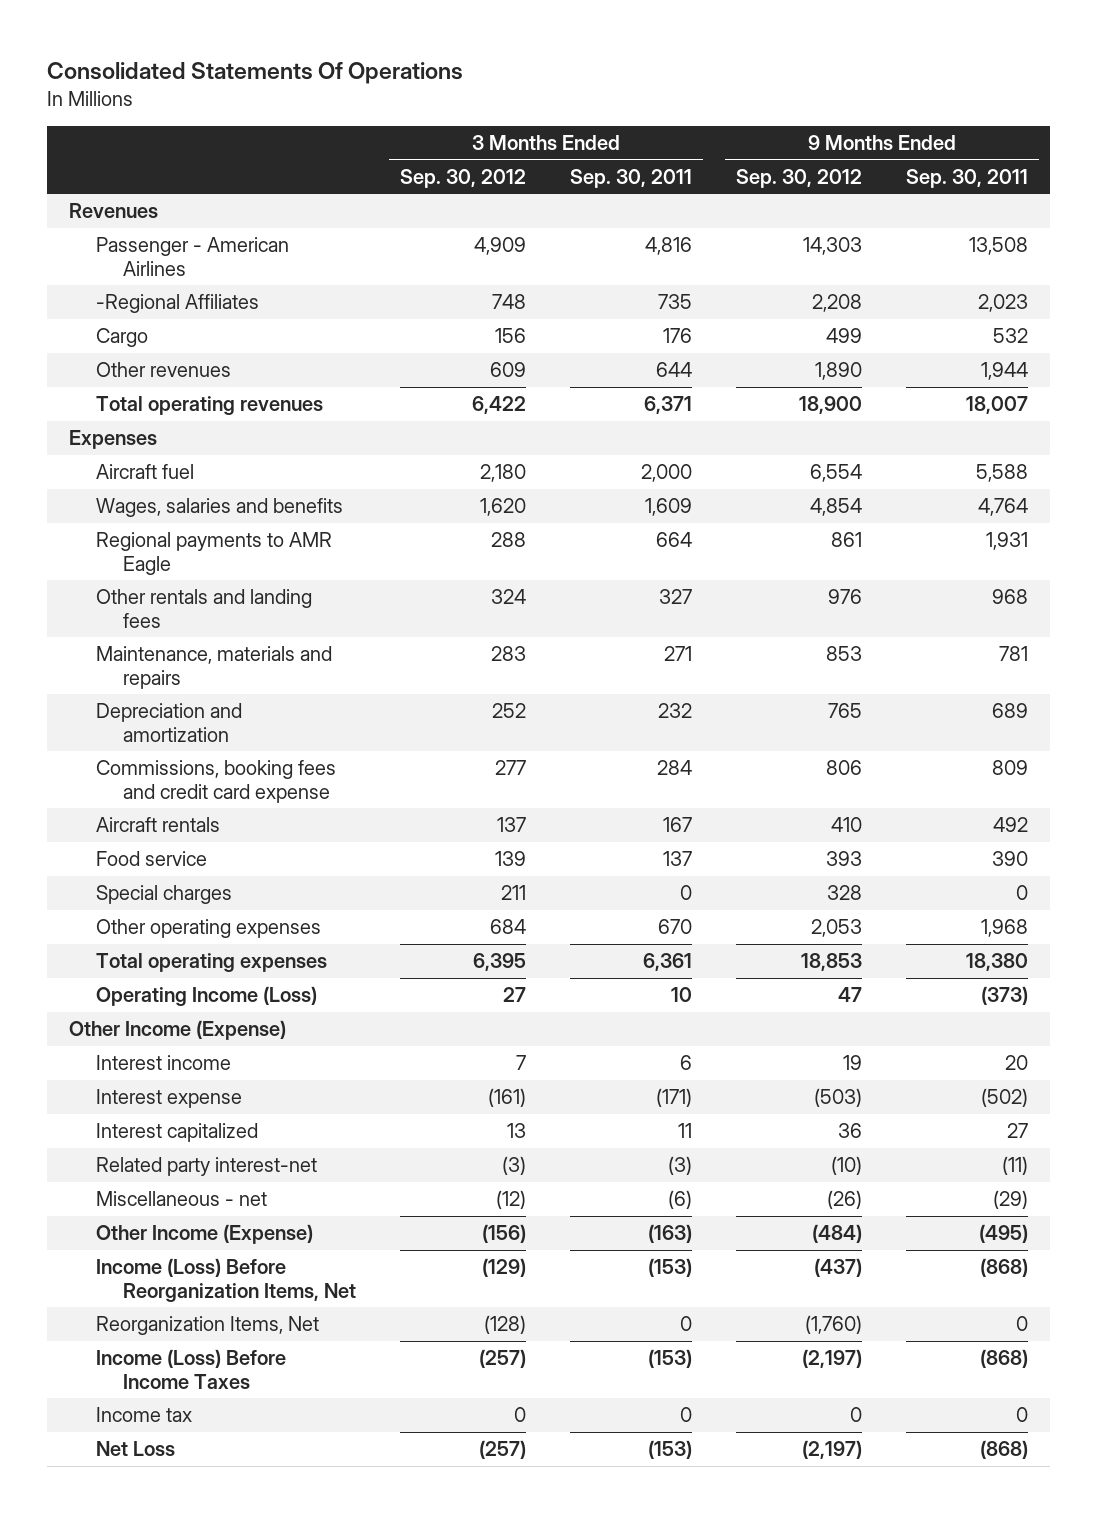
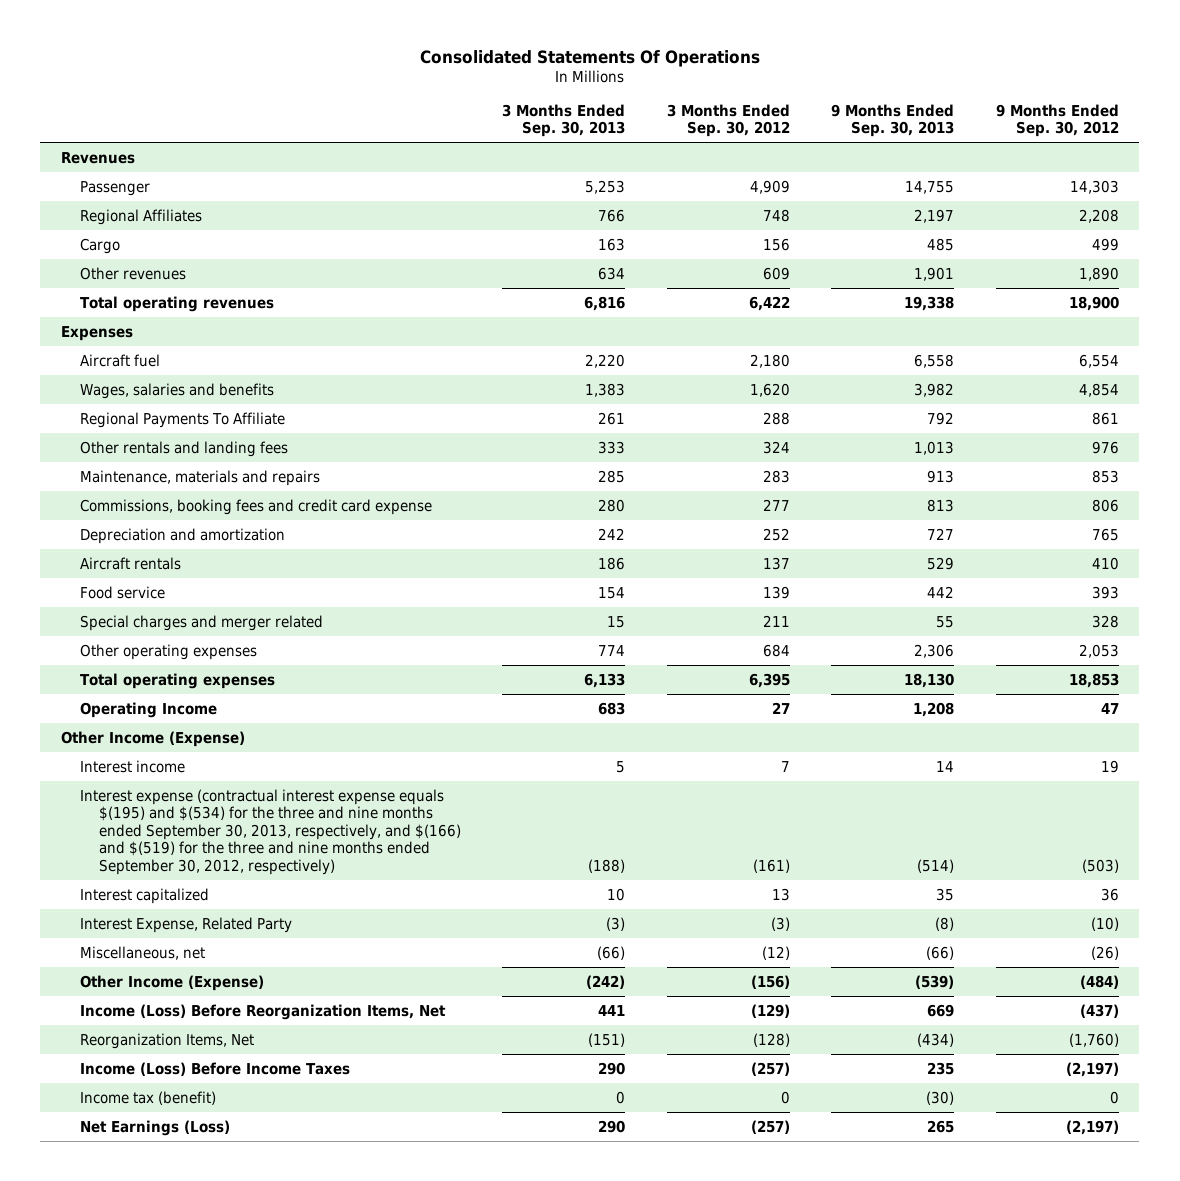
- | 3 Months Ended Sep. 30, 2012 | 3 Months Ended Sep. 30, 2011 | 9 Months Ended Sep. 30, 2012 | 9 Months Ended Sep. 30, 2011
+ | 3 Months Ended Sep. 30, 2013 | 3 Months Ended Sep. 30, 2012 | 9 Months Ended Sep. 30, 2013 | 9 Months Ended Sep. 30, 2012
- Passenger - American Airlines | 4,909 | 4,816 | 14,303 | 13,508
- -Regional Affiliates | 748 | 735 | 2,208 | 2,023
+ Passenger | 5,253 | 4,909 | 14,755 | 14,303
+ Regional Affiliates | 766 | 748 | 2,197 | 2,208
- Regional payments to AMR Eagle | 288 | 664 | 861 | 1,931
+ Regional Payments To Affiliate | 261 | 288 | 792 | 861
moved down: Depreciation and amortization | 242 | 252 | 727 | 765
- Special charges | 211 | 0 | 328 | 0
+ Special charges and merger related | 15 | 211 | 55 | 328
- Operating Income (Loss) | 27 | 10 | 47 | (373)
+ Operating Income | 683 | 27 | 1,208 | 47
- Interest expense | (161) | (171) | (503) | (502)
+ Interest expense (contractual interest expense equals $(195) and $(534) for the three and nine months ended September 30, 2013, respectively, and $(166) and $(519) for the three and nine months ended September 30, 2012, respectively) | (188) | (161) | (514) | (503)
- Related party interest-net | (3) | (3) | (10) | (11)
- Miscellaneous - net | (12) | (6) | (26) | (29)
+ Interest Expense, Related Party | (3) | (3) | (8) | (10)
+ Miscellaneous, net | (66) | (12) | (66) | (26)
- Income tax | 0 | 0 | 0 | 0
- Net Loss | (257) | (153) | (2,197) | (868)
+ Income tax (benefit) | 0 | 0 | (30) | 0
+ Net Earnings (Loss) | 290 | (257) | 265 | (2,197)

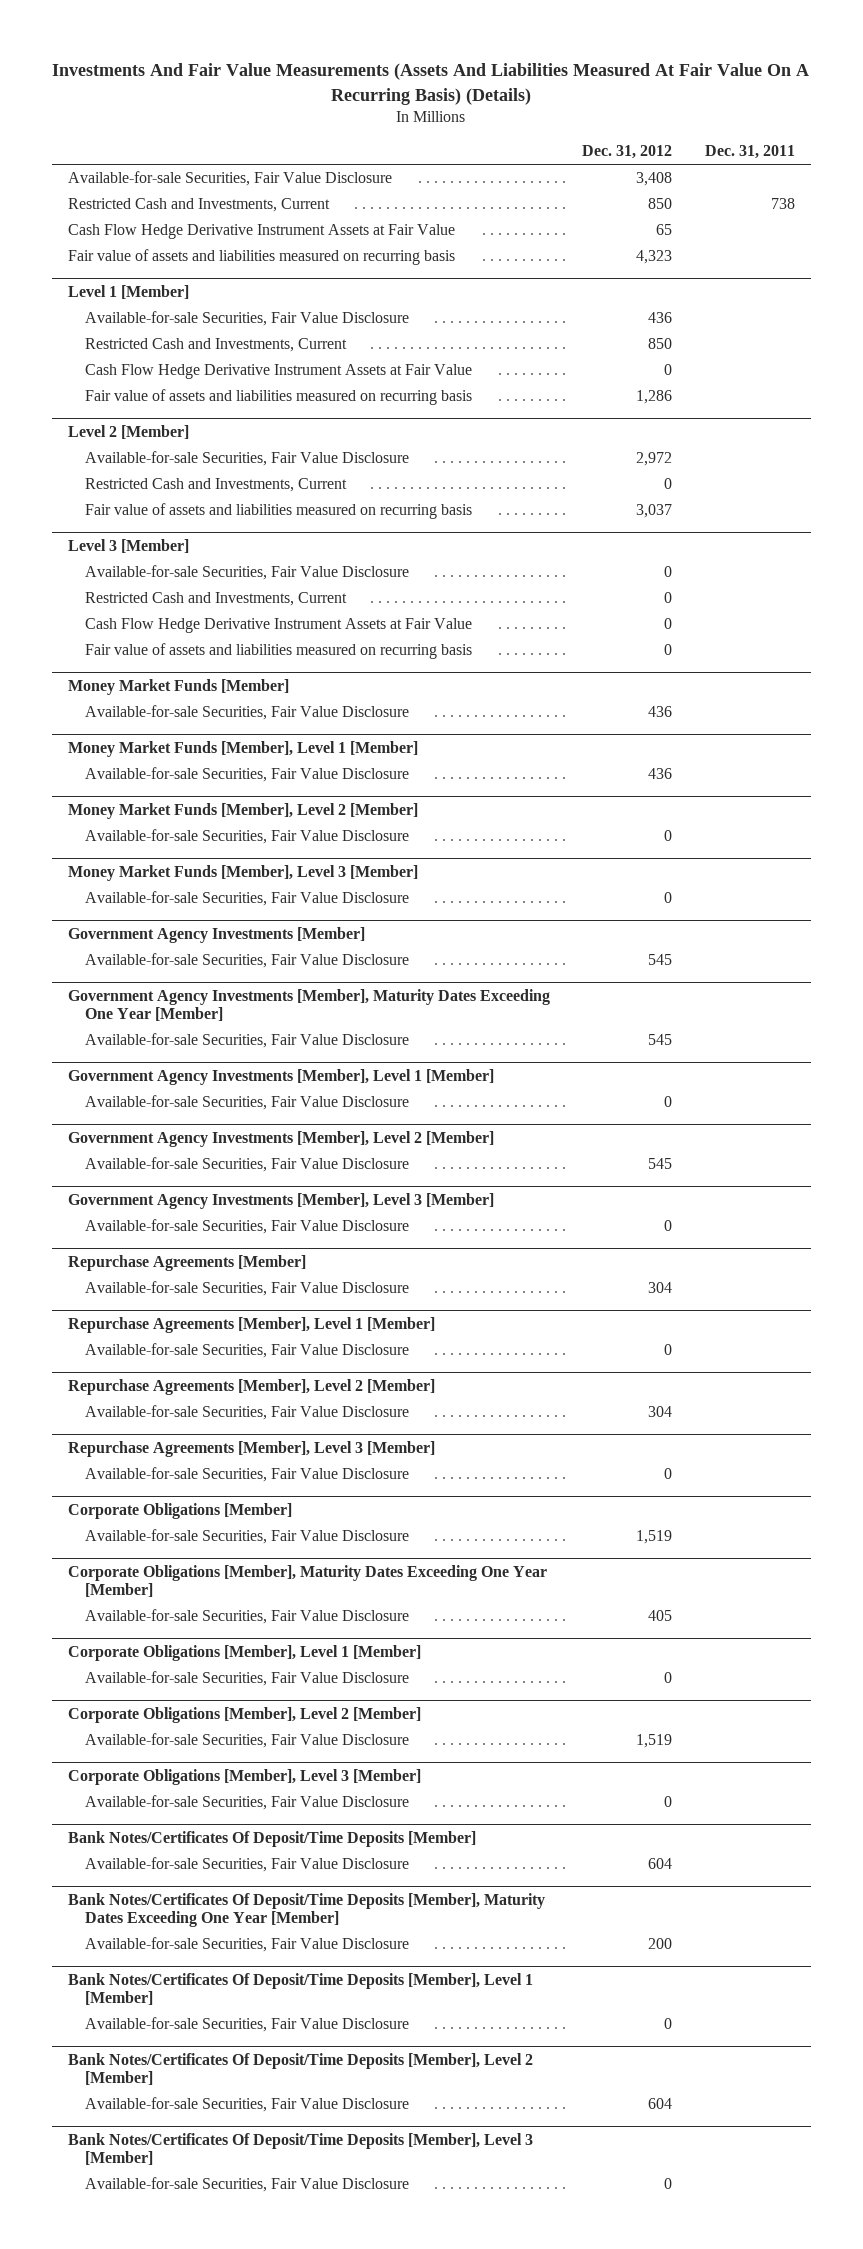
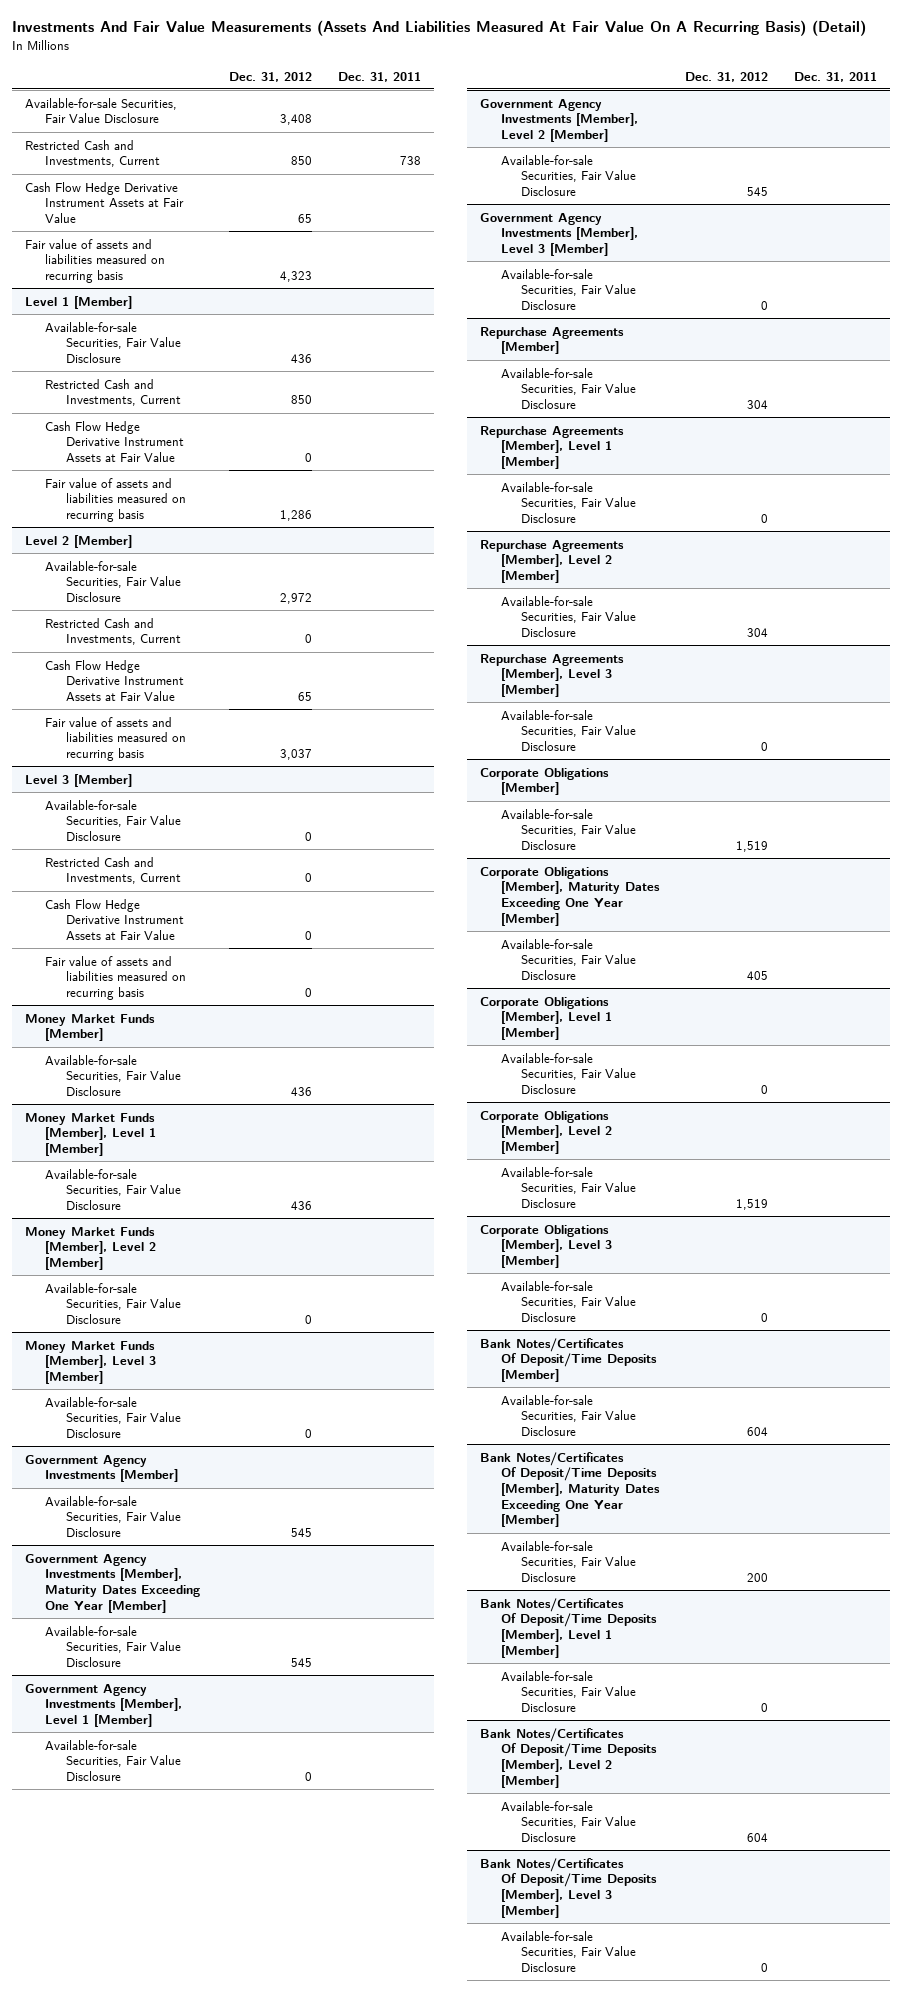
- Investments And Fair Value Measurements (Assets And Liabilities Measured At Fair Value On A Recurring Basis) (Details)
+ Investments And Fair Value Measurements (Assets And Liabilities Measured At Fair Value On A Recurring Basis) (Detail)
@ Level 2 [Member]
+ Cash Flow Hedge Derivative Instrument Assets at Fair Value | 65 |

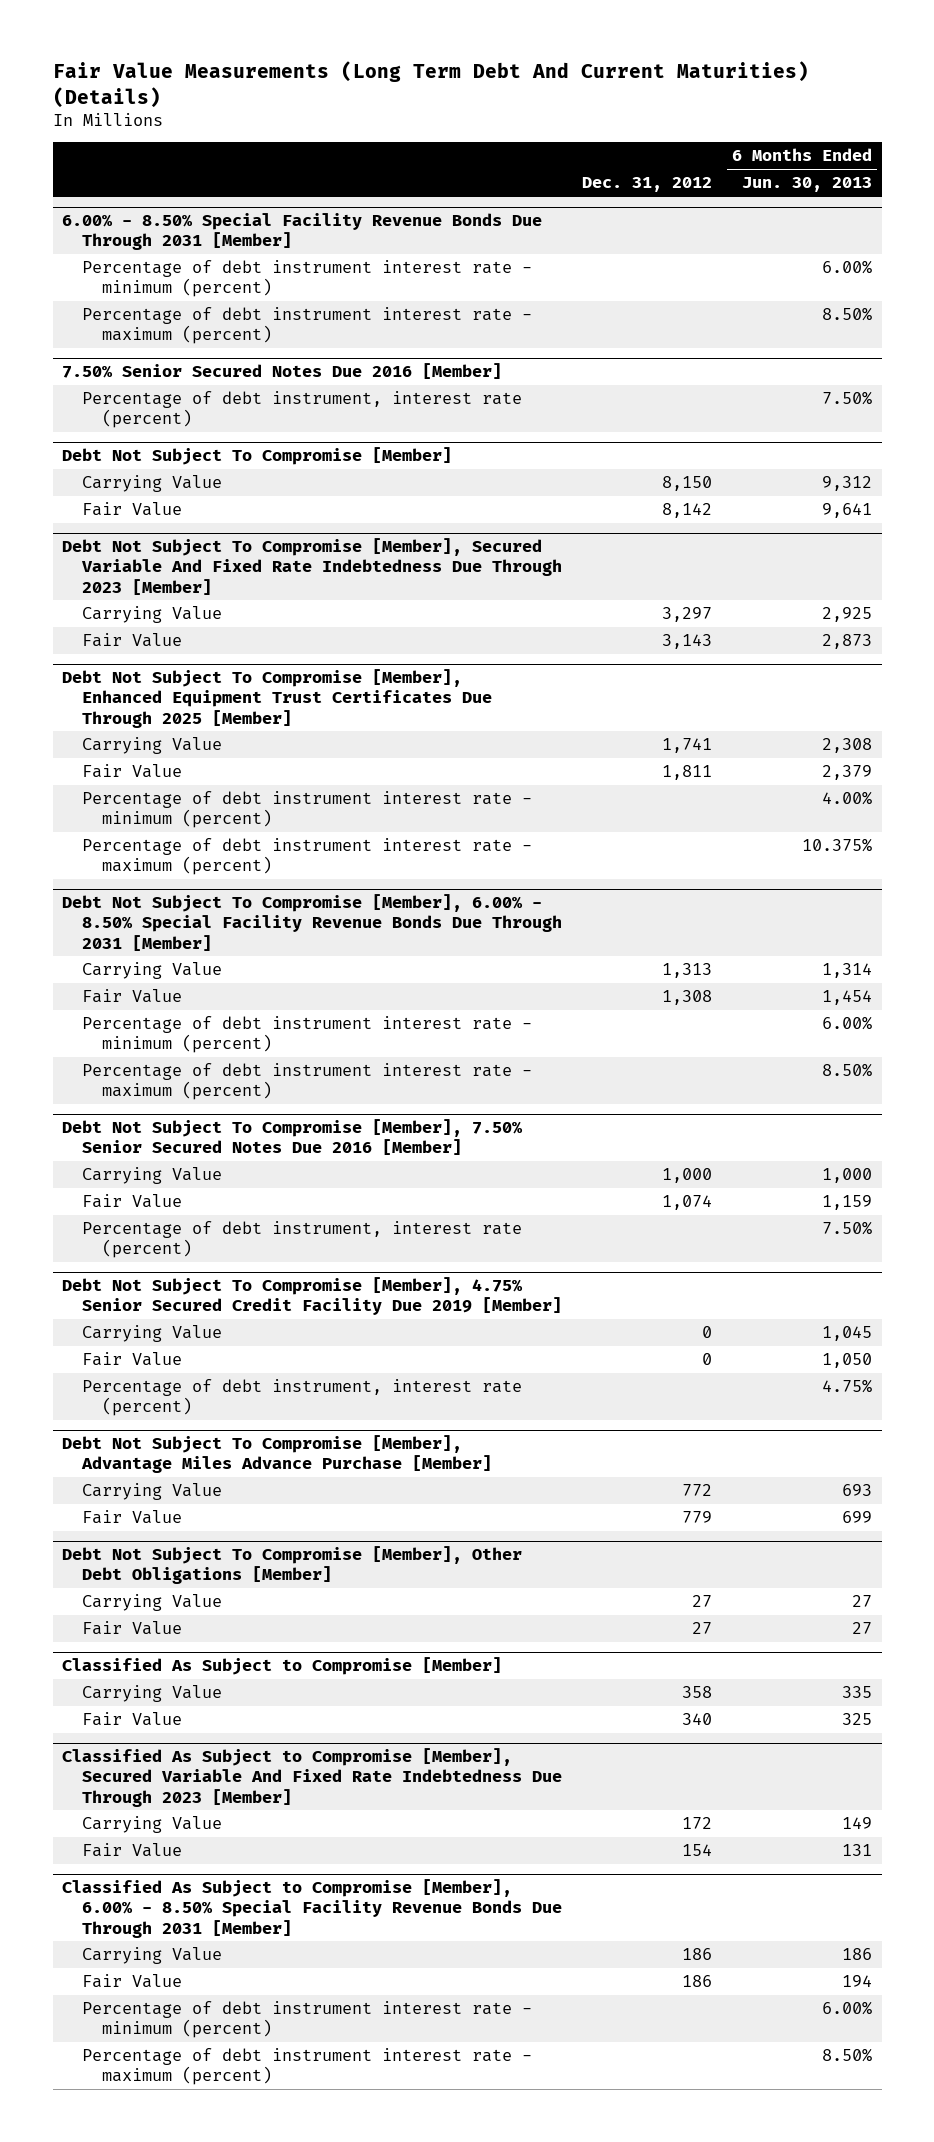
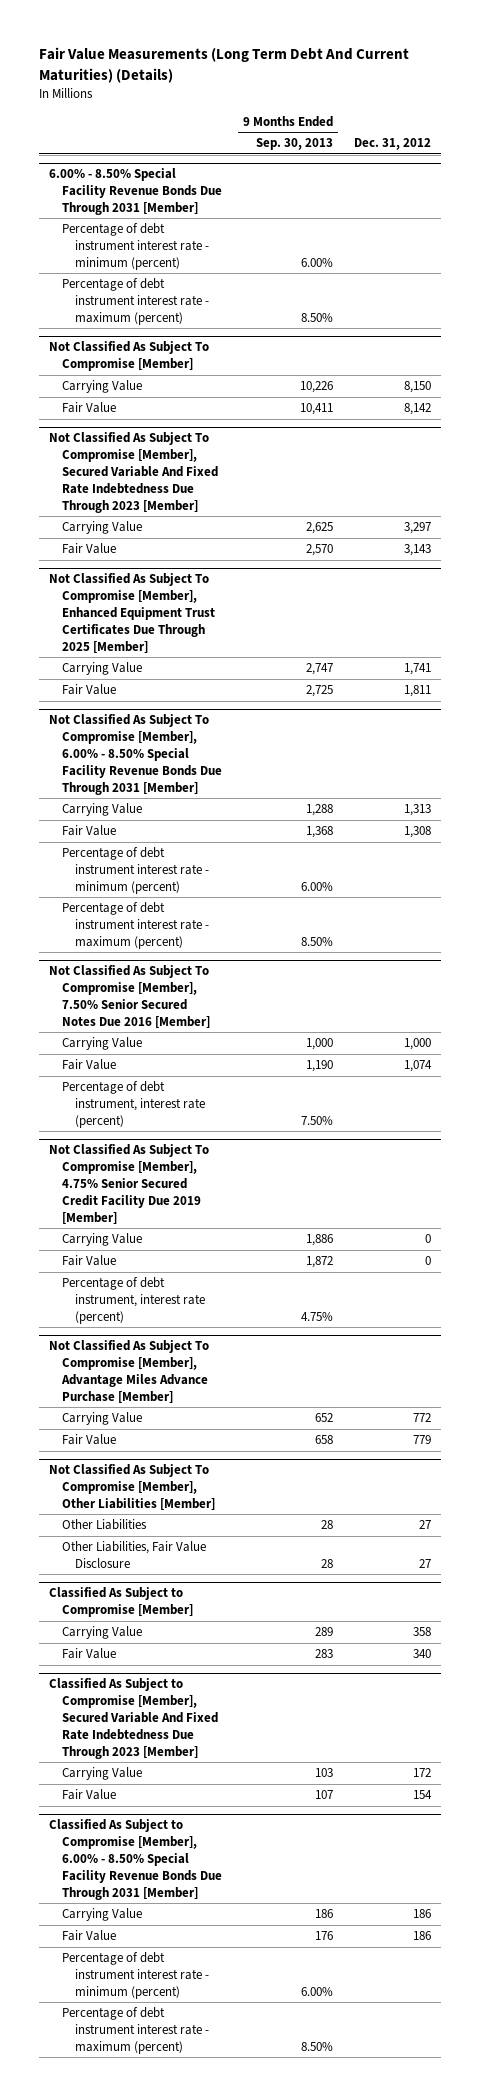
- | Dec. 31, 2012 | 6 Months Ended Jun. 30, 2013
+ | 9 Months Ended Sep. 30, 2013 | Dec. 31, 2012
- 7.50% Senior Secured Notes Due 2016 [Member]
- Percentage of debt instrument, interest rate (percent) | | 7.50%
- Debt Not Subject To Compromise [Member]
+ Not Classified As Subject To Compromise [Member]
- Debt Not Subject To Compromise [Member], Secured Variable And Fixed Rate Indebtedness Due Through 2023 [Member]
+ Not Classified As Subject To Compromise [Member], Secured Variable And Fixed Rate Indebtedness Due Through 2023 [Member]
- Debt Not Subject To Compromise [Member], Enhanced Equipment Trust Certificates Due Through 2025 [Member]
+ Not Classified As Subject To Compromise [Member], Enhanced Equipment Trust Certificates Due Through 2025 [Member]
- Percentage of debt instrument interest rate - minimum (percent) | | 4.00%
- Percentage of debt instrument interest rate - maximum (percent) | | 10.375%
- Debt Not Subject To Compromise [Member], 6.00% - 8.50% Special Facility Revenue Bonds Due Through 2031 [Member]
+ Not Classified As Subject To Compromise [Member], 6.00% - 8.50% Special Facility Revenue Bonds Due Through 2031 [Member]
- Debt Not Subject To Compromise [Member], 7.50% Senior Secured Notes Due 2016 [Member]
+ Not Classified As Subject To Compromise [Member], 7.50% Senior Secured Notes Due 2016 [Member]
- Debt Not Subject To Compromise [Member], 4.75% Senior Secured Credit Facility Due 2019 [Member]
+ Not Classified As Subject To Compromise [Member], 4.75% Senior Secured Credit Facility Due 2019 [Member]
- Debt Not Subject To Compromise [Member], Advantage Miles Advance Purchase [Member]
+ Not Classified As Subject To Compromise [Member], Advantage Miles Advance Purchase [Member]
- Debt Not Subject To Compromise [Member], Other Debt Obligations [Member]
- Carrying Value | 27 | 27
- Fair Value | 27 | 27
+ Not Classified As Subject To Compromise [Member], Other Liabilities [Member]
+ Other Liabilities | 28 | 27
+ Other Liabilities, Fair Value Disclosure | 28 | 27

